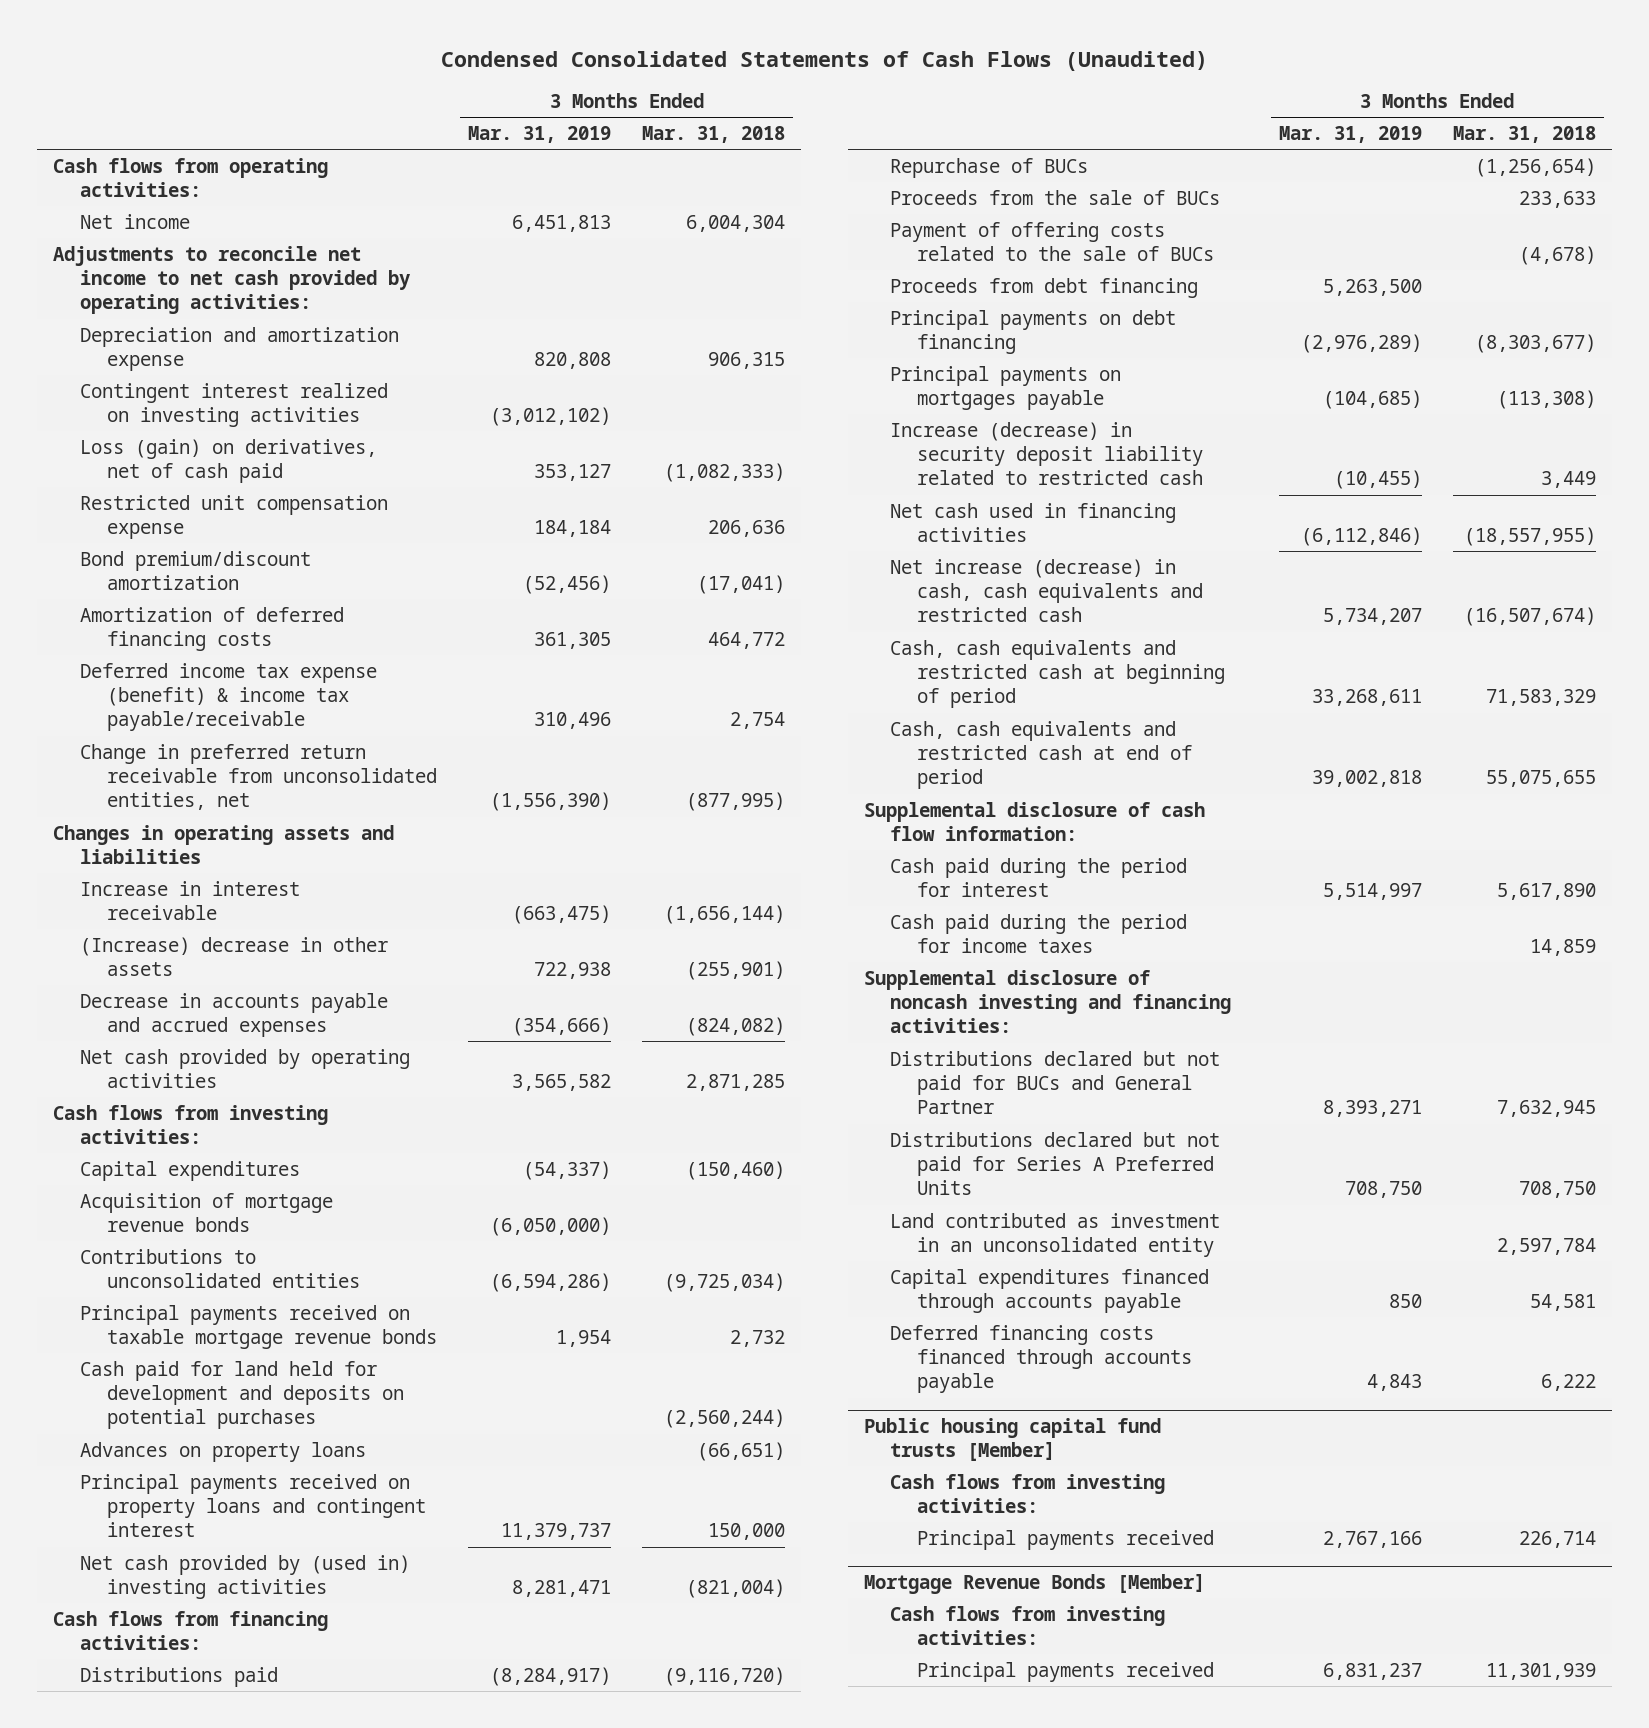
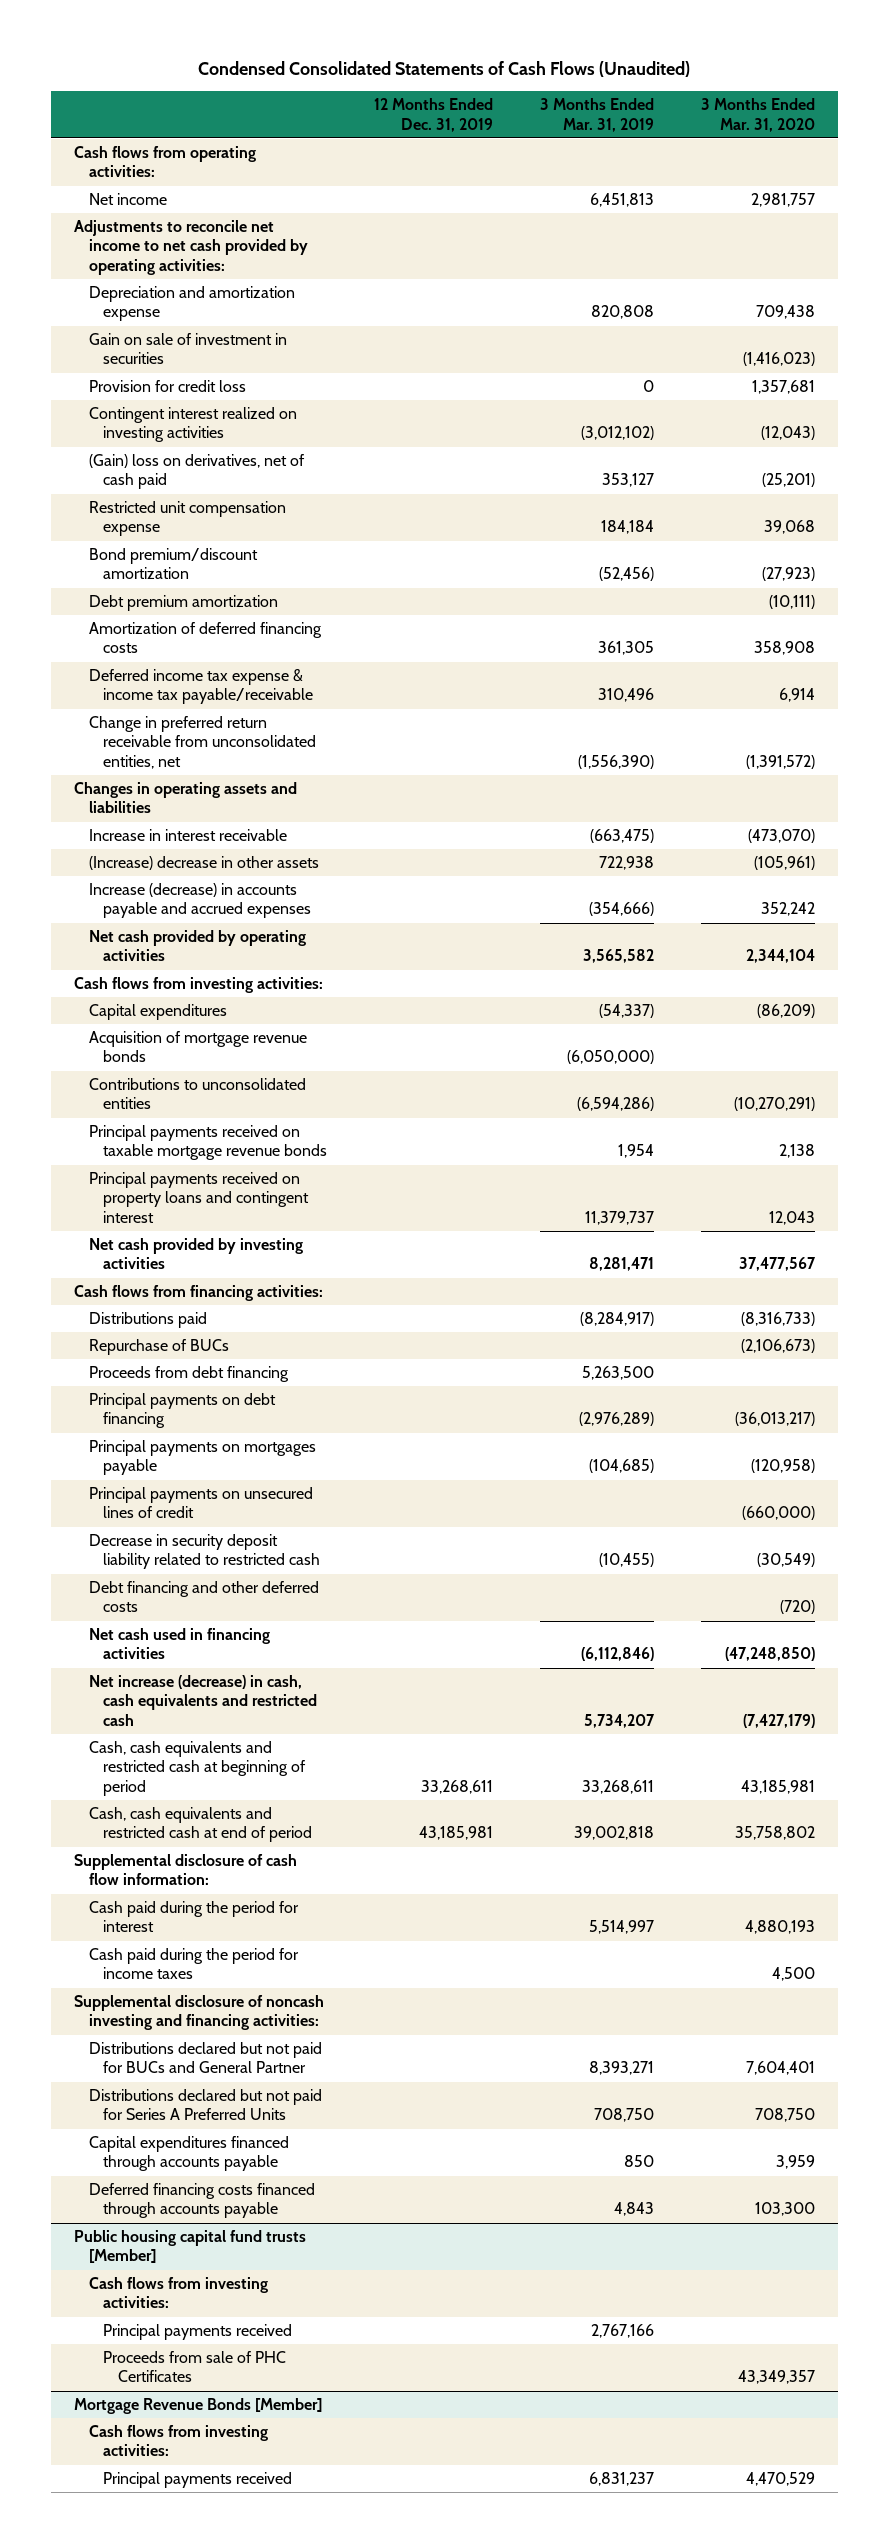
- | 3 Months Ended Mar. 31, 2019 | 3 Months Ended Mar. 31, 2018
+ | 12 Months Ended Dec. 31, 2019 | 3 Months Ended Mar. 31, 2019 | 3 Months Ended Mar. 31, 2020
+ Gain on sale of investment in securities | | | (1,416,023)
+ Provision for credit loss | | 0 | 1,357,681
- Loss (gain) on derivatives, net of cash paid | 353,127 | (1,082,333)
+ (Gain) loss on derivatives, net of cash paid | | 353,127 | (25,201)
+ Debt premium amortization | | | (10,111)
- Deferred income tax expense (benefit) & income tax payable/receivable | 310,496 | 2,754
+ Deferred income tax expense & income tax payable/receivable | | 310,496 | 6,914
- Decrease in accounts payable and accrued expenses | (354,666) | (824,082)
+ Increase (decrease) in accounts payable and accrued expenses | | (354,666) | 352,242
- Cash paid for land held for development and deposits on potential purchases | | (2,560,244)
- Advances on property loans | | (66,651)
- Net cash provided by (used in) investing activities | 8,281,471 | (821,004)
+ Net cash provided by investing activities | | 8,281,471 | 37,477,567
- Proceeds from the sale of BUCs | | 233,633
- Payment of offering costs related to the sale of BUCs | | (4,678)
- Increase (decrease) in security deposit liability related to restricted cash | (10,455) | 3,449
+ Principal payments on unsecured lines of credit | | | (660,000)
+ Decrease in security deposit liability related to restricted cash | | (10,455) | (30,549)
+ Debt financing and other deferred costs | | | (720)
- Land contributed as investment in an unconsolidated entity | | 2,597,784
@ Public housing capital fund trusts [Member]
+ Proceeds from sale of PHC Certificates | | | 43,349,357

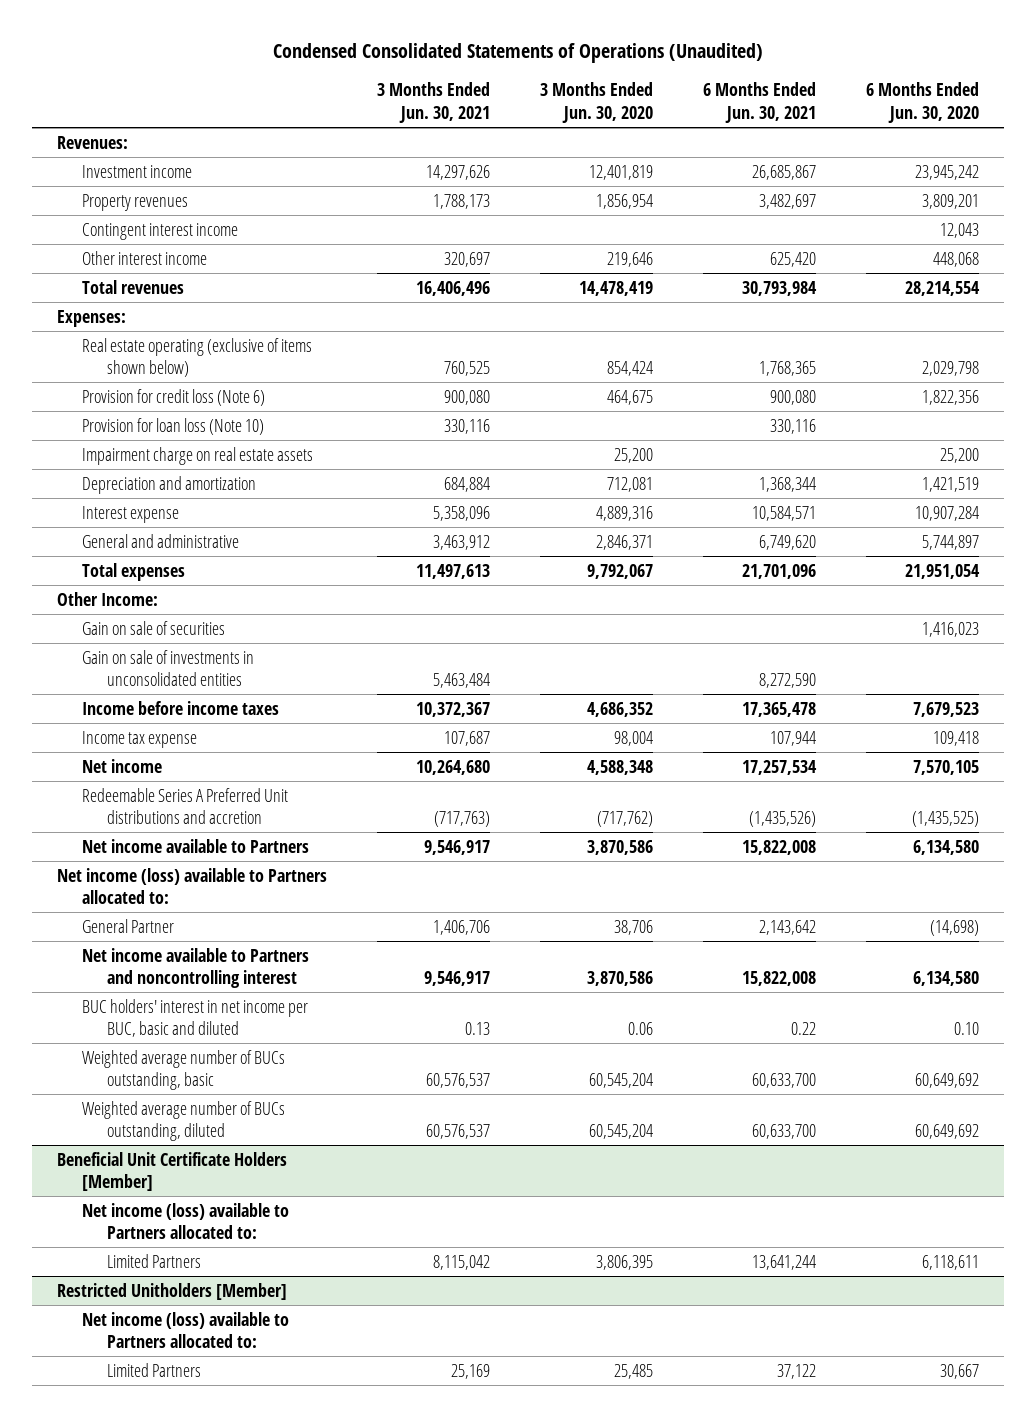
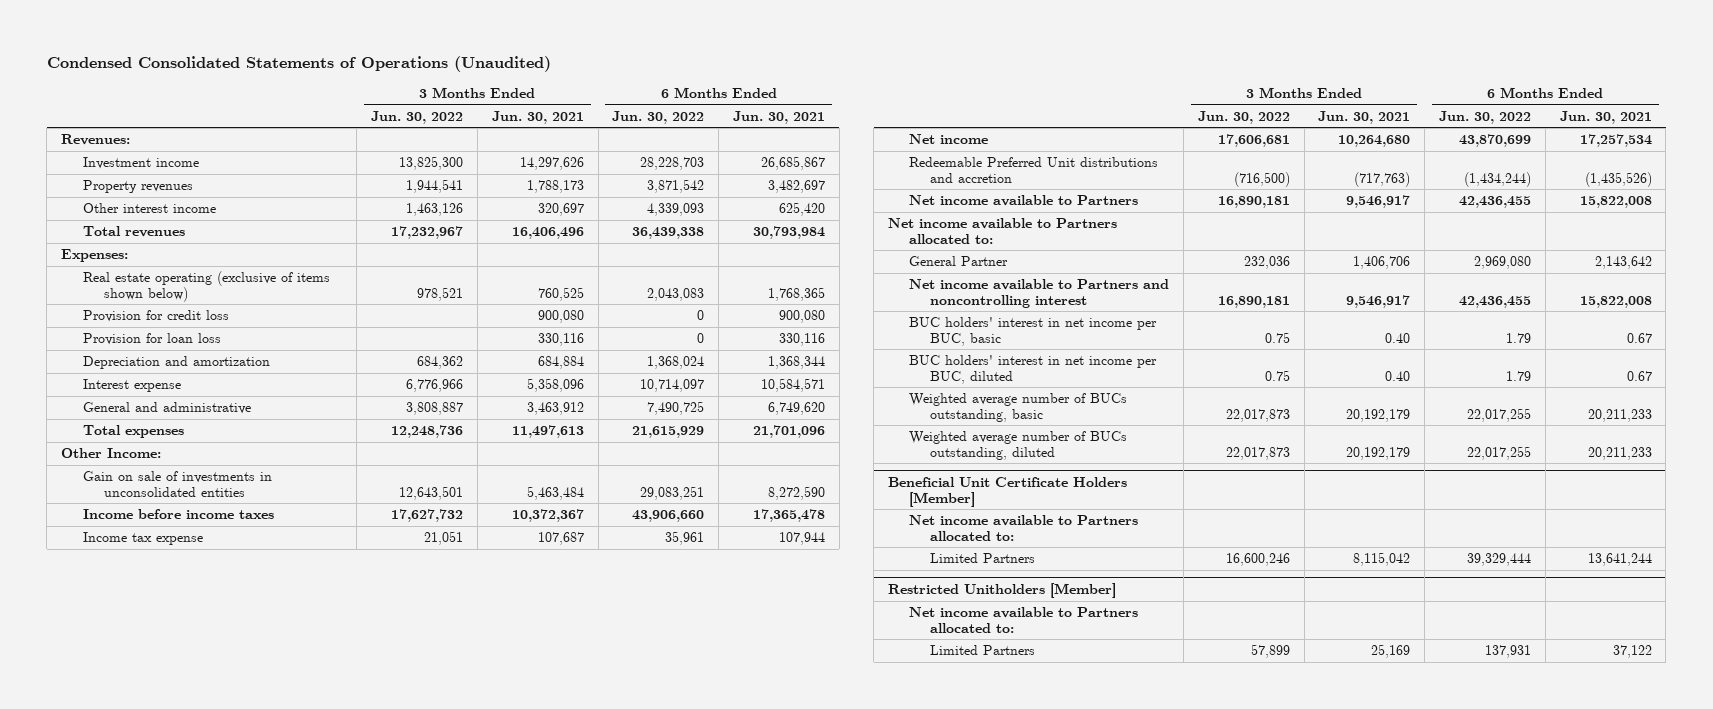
- | 3 Months Ended Jun. 30, 2021 | 3 Months Ended Jun. 30, 2020 | 6 Months Ended Jun. 30, 2021 | 6 Months Ended Jun. 30, 2020
+ | 3 Months Ended Jun. 30, 2022 | 3 Months Ended Jun. 30, 2021 | 6 Months Ended Jun. 30, 2022 | 6 Months Ended Jun. 30, 2021
- Contingent interest income | | | | 12,043
- Provision for credit loss (Note 6) | 900,080 | 464,675 | 900,080 | 1,822,356
- Provision for loan loss (Note 10) | 330,116 | | 330,116 |
- Impairment charge on real estate assets | | 25,200 | | 25,200
+ Provision for credit loss | | 900,080 | 0 | 900,080
+ Provision for loan loss | | 330,116 | 0 | 330,116
- Gain on sale of securities | | | | 1,416,023
- Redeemable Series A Preferred Unit distributions and accretion | (717,763) | (717,762) | (1,435,526) | (1,435,525)
+ Redeemable Preferred Unit distributions and accretion | (716,500) | (717,763) | (1,434,244) | (1,435,526)
- Net income (loss) available to Partners allocated to:
+ Net income available to Partners allocated to:
- BUC holders' interest in net income per BUC, basic and diluted | 0.13 | 0.06 | 0.22 | 0.10
- Weighted average number of BUCs outstanding, basic | 60,576,537 | 60,545,204 | 60,633,700 | 60,649,692
- Weighted average number of BUCs outstanding, diluted | 60,576,537 | 60,545,204 | 60,633,700 | 60,649,692
+ BUC holders' interest in net income per BUC, basic | 0.75 | 0.40 | 1.79 | 0.67
+ BUC holders' interest in net income per BUC, diluted | 0.75 | 0.40 | 1.79 | 0.67
+ Weighted average number of BUCs outstanding, basic | 22,017,873 | 20,192,179 | 22,017,255 | 20,211,233
+ Weighted average number of BUCs outstanding, diluted | 22,017,873 | 20,192,179 | 22,017,255 | 20,211,233
@ Beneficial Unit Certificate Holders [Member]
- Net income (loss) available to Partners allocated to:
+ Net income available to Partners allocated to:
@ Restricted Unitholders [Member]
- Net income (loss) available to Partners allocated to:
+ Net income available to Partners allocated to:

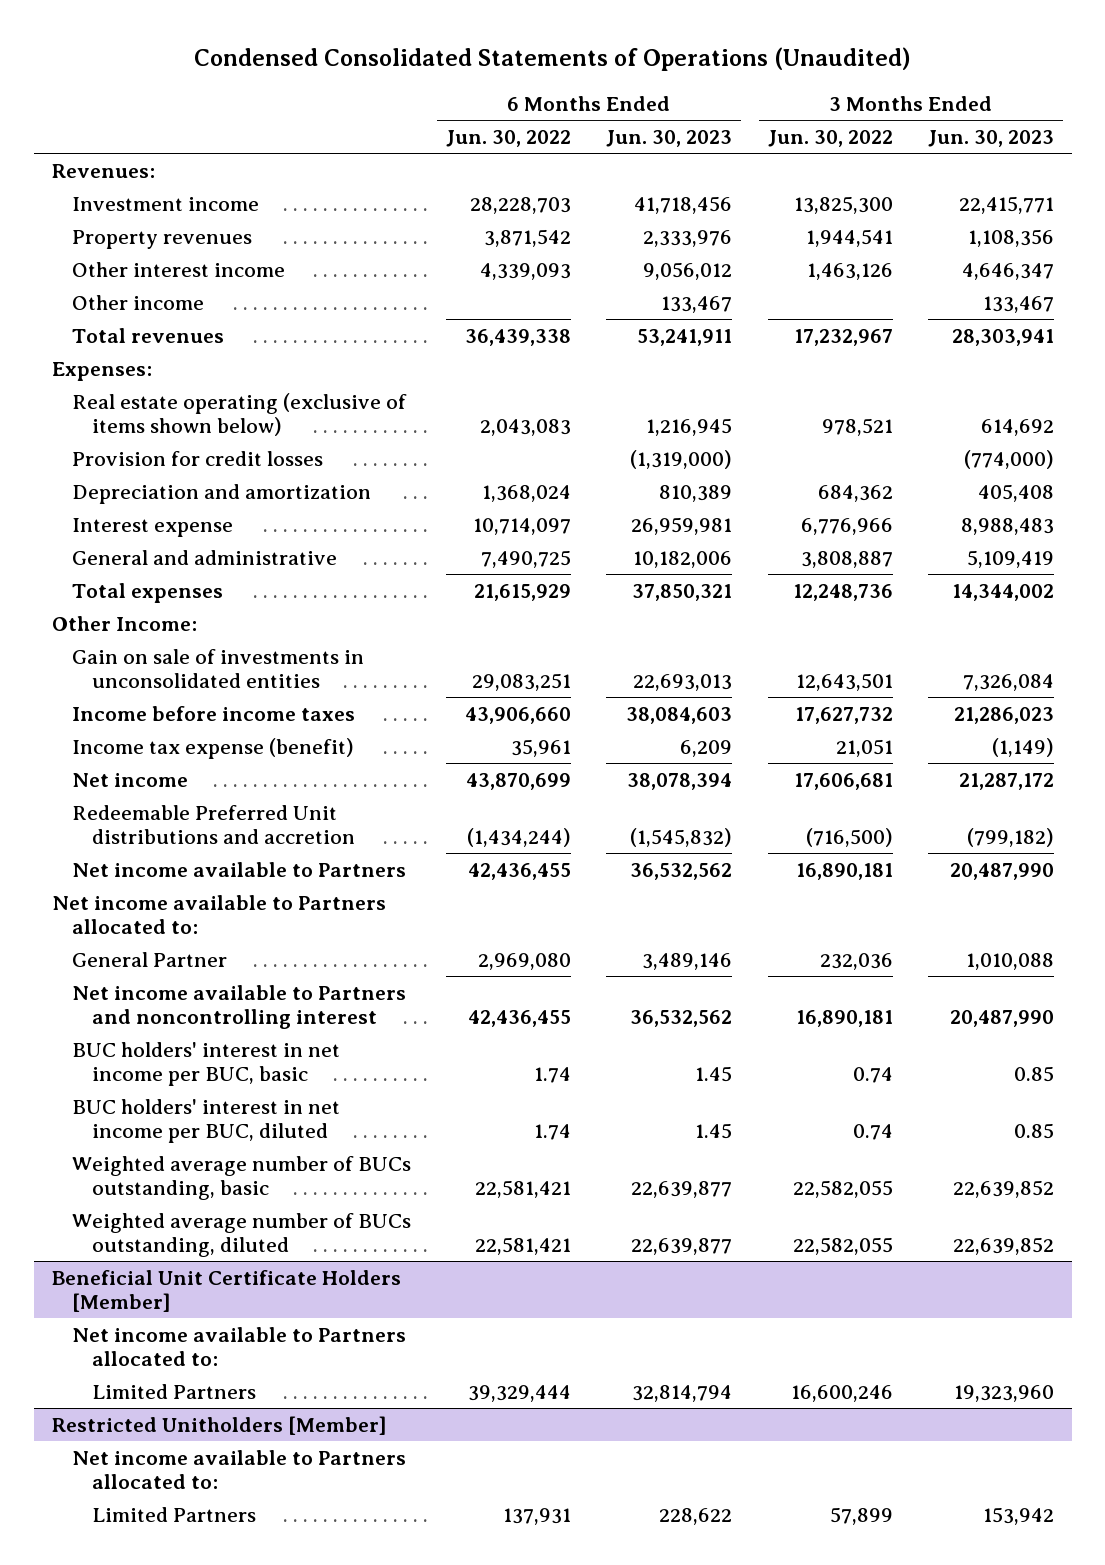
- | 3 Months Ended Jun. 30, 2022 | 3 Months Ended Jun. 30, 2021 | 6 Months Ended Jun. 30, 2022 | 6 Months Ended Jun. 30, 2021
+ | 6 Months Ended Jun. 30, 2022 | 6 Months Ended Jun. 30, 2023 | 3 Months Ended Jun. 30, 2022 | 3 Months Ended Jun. 30, 2023
+ Other income | | 133,467 | | 133,467
- Provision for credit loss | | 900,080 | 0 | 900,080
- Provision for loan loss | | 330,116 | 0 | 330,116
+ Provision for credit losses | | (1,319,000) | | (774,000)
- Income tax expense | 21,051 | 107,687 | 35,961 | 107,944
+ Income tax expense (benefit) | 35,961 | 6,209 | 21,051 | (1,149)
- BUC holders' interest in net income per BUC, basic | 0.75 | 0.40 | 1.79 | 0.67
- BUC holders' interest in net income per BUC, diluted | 0.75 | 0.40 | 1.79 | 0.67
- Weighted average number of BUCs outstanding, basic | 22,017,873 | 20,192,179 | 22,017,255 | 20,211,233
- Weighted average number of BUCs outstanding, diluted | 22,017,873 | 20,192,179 | 22,017,255 | 20,211,233
+ BUC holders' interest in net income per BUC, basic | 1.74 | 1.45 | 0.74 | 0.85
+ BUC holders' interest in net income per BUC, diluted | 1.74 | 1.45 | 0.74 | 0.85
+ Weighted average number of BUCs outstanding, basic | 22,581,421 | 22,639,877 | 22,582,055 | 22,639,852
+ Weighted average number of BUCs outstanding, diluted | 22,581,421 | 22,639,877 | 22,582,055 | 22,639,852

